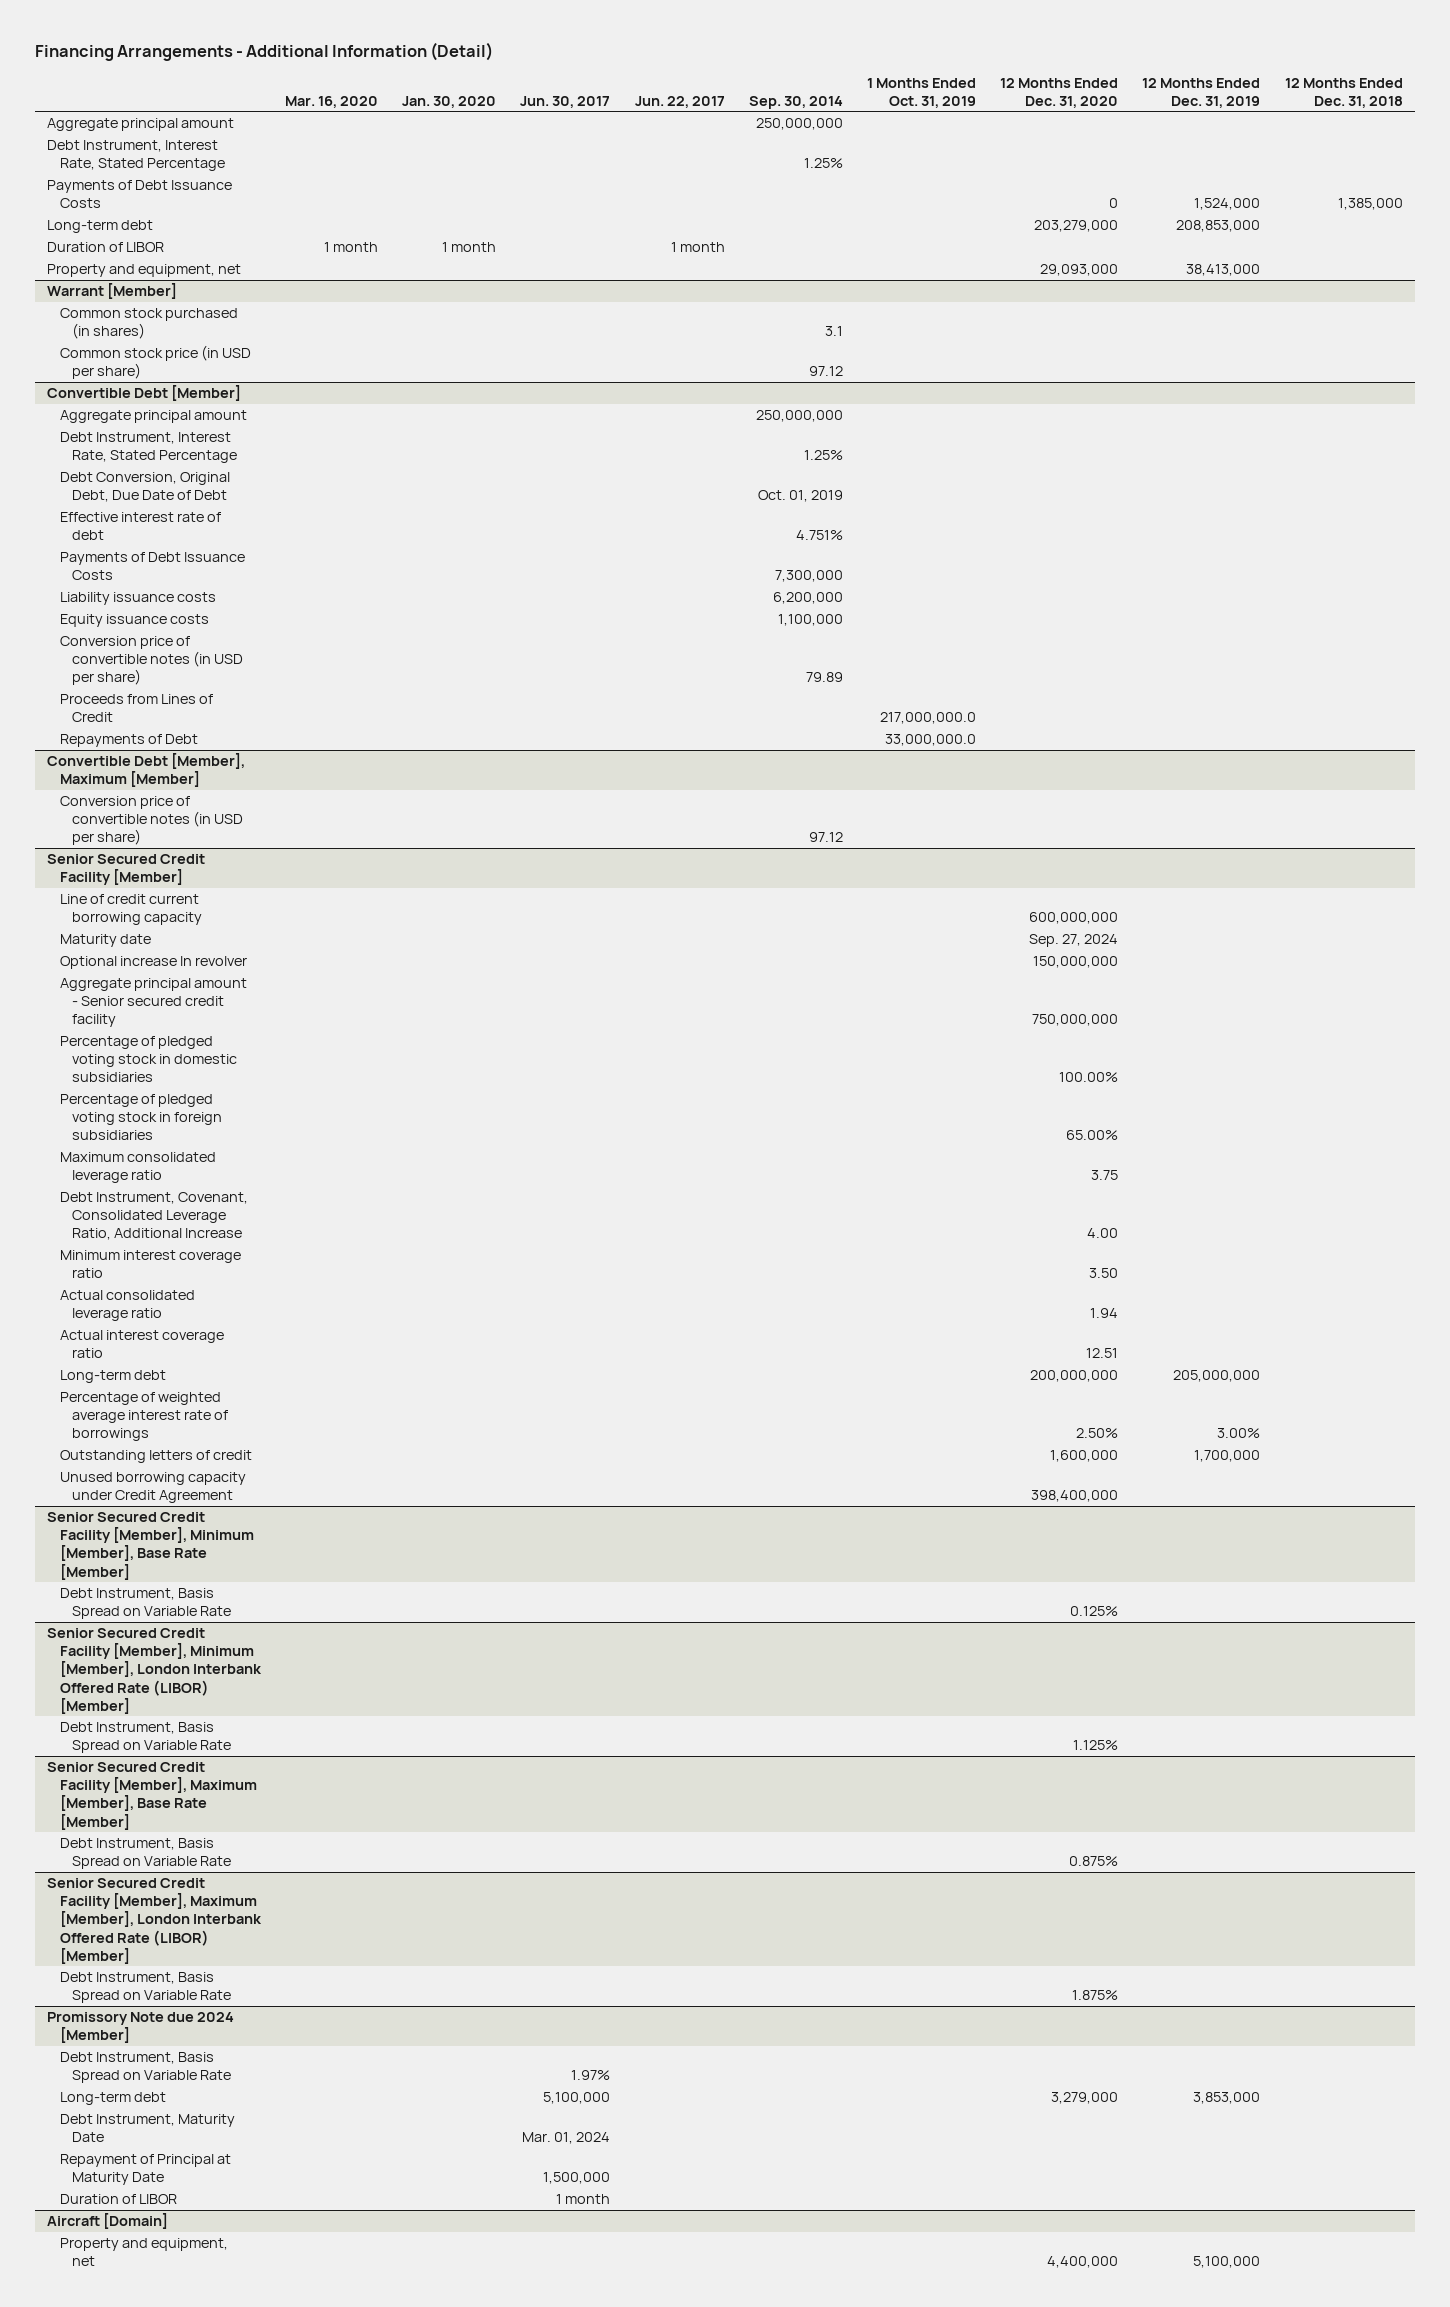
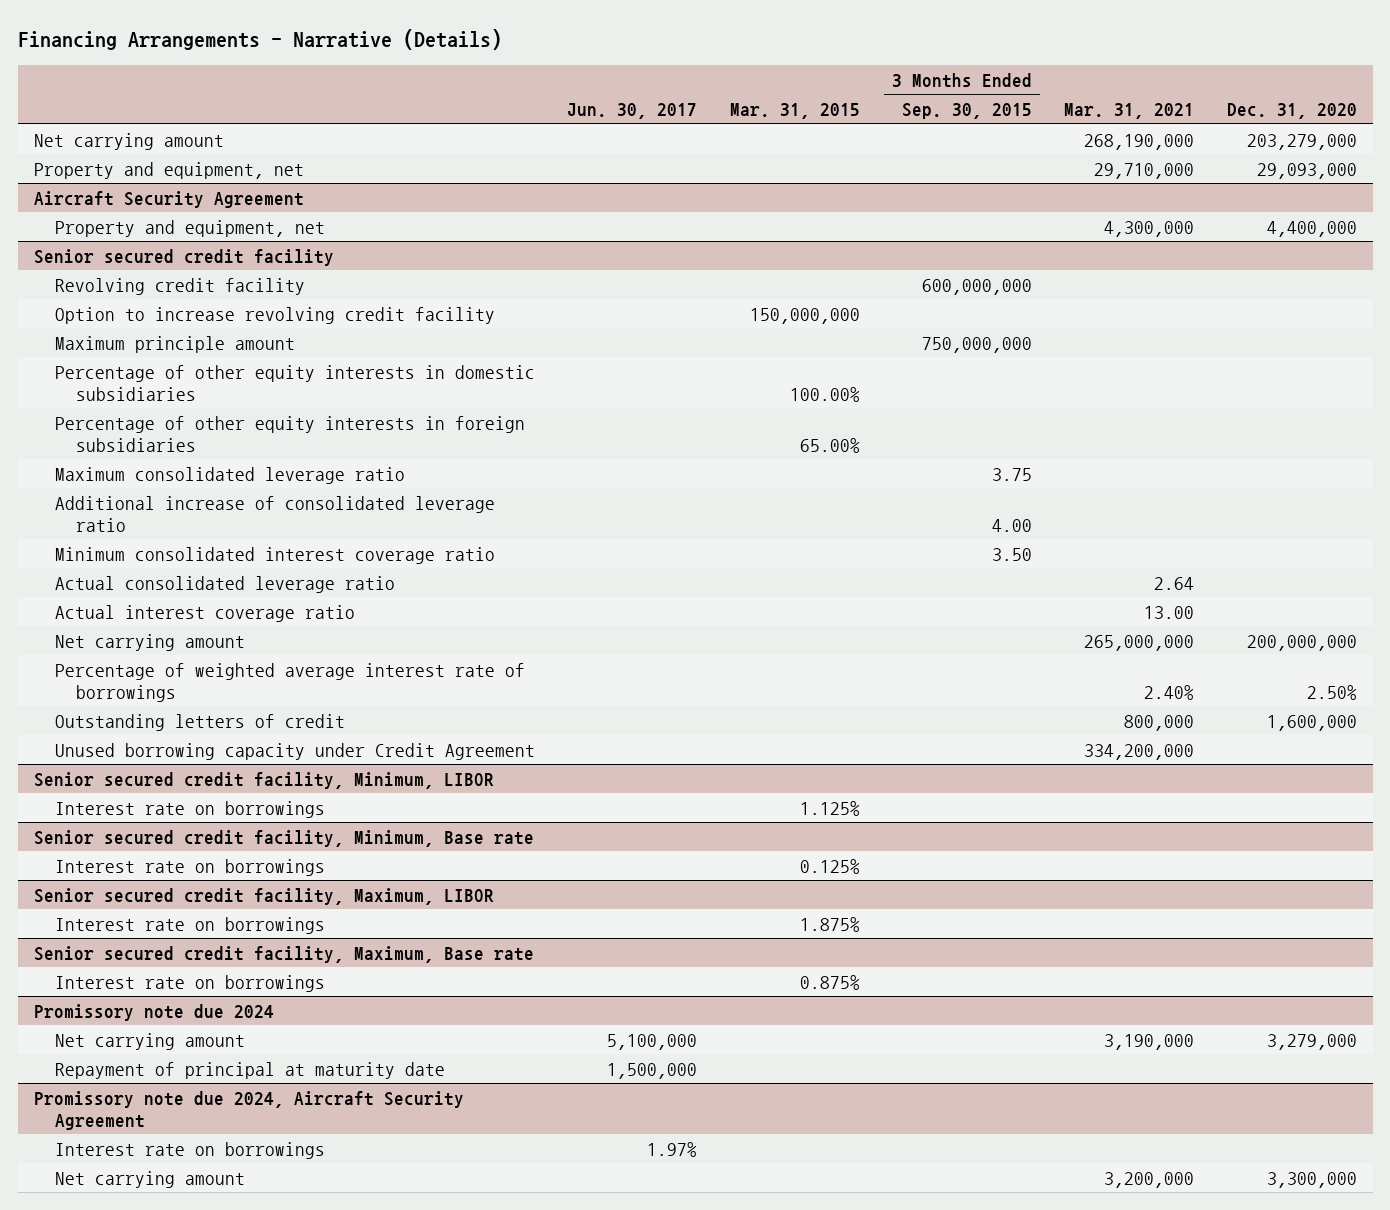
- Financing Arrangements - Additional Information (Detail)
+ Financing Arrangements - Narrative (Details)
- | Mar. 16, 2020 | Jan. 30, 2020 | Jun. 30, 2017 | Jun. 22, 2017 | Sep. 30, 2014 | 1 Months Ended Oct. 31, 2019 | 12 Months Ended Dec. 31, 2020 | 12 Months Ended Dec. 31, 2019 | 12 Months Ended Dec. 31, 2018
+ | Jun. 30, 2017 | Mar. 31, 2015 | 3 Months Ended Sep. 30, 2015 | Mar. 31, 2021 | Dec. 31, 2020
- Aggregate principal amount | | | | | 250,000,000 | | | |
- Debt Instrument, Interest Rate, Stated Percentage | | | | | 1.25% | | | |
- Payments of Debt Issuance Costs | | | | | | | 0 | 1,524,000 | 1,385,000
- Long-term debt | | | | | | | 203,279,000 | 208,853,000 |
- Duration of LIBOR | 1 month | 1 month | | 1 month | | | | |
+ Net carrying amount | | | | 268,190,000 | 203,279,000
- Warrant [Member]
- Common stock purchased (in shares) | | | | | 3.1 | | | |
- Common stock price (in USD per share) | | | | | 97.12 | | | |
- Convertible Debt [Member]
- Aggregate principal amount | | | | | 250,000,000 | | | |
- Debt Instrument, Interest Rate, Stated Percentage | | | | | 1.25% | | | |
- Debt Conversion, Original Debt, Due Date of Debt | | | | | Oct. 01, 2019 | | | |
- Effective interest rate of debt | | | | | 4.751% | | | |
- Payments of Debt Issuance Costs | | | | | 7,300,000 | | | |
- Liability issuance costs | | | | | 6,200,000 | | | |
- Equity issuance costs | | | | | 1,100,000 | | | |
- Conversion price of convertible notes (in USD per share) | | | | | 79.89 | | | |
- Proceeds from Lines of Credit | | | | | | 217,000,000.0 | | |
- Repayments of Debt | | | | | | 33,000,000.0 | | |
- Convertible Debt [Member], Maximum [Member]
- Conversion price of convertible notes (in USD per share) | | | | | 97.12 | | | |
- Senior Secured Credit Facility [Member]
- Line of credit current borrowing capacity | | | | | | | 600,000,000 | |
- Maturity date | | | | | | | Sep. 27, 2024 | |
- Optional increase In revolver | | | | | | | 150,000,000 | |
- Aggregate principal amount - Senior secured credit facility | | | | | | | 750,000,000 | |
- Percentage of pledged voting stock in domestic subsidiaries | | | | | | | 100.00% | |
- Percentage of pledged voting stock in foreign subsidiaries | | | | | | | 65.00% | |
+ Aircraft Security Agreement
+ Property and equipment, net | | | | 4,300,000 | 4,400,000
+ Senior secured credit facility
+ Revolving credit facility | | | 600,000,000 | |
+ Option to increase revolving credit facility | | 150,000,000 | | |
+ Maximum principle amount | | | 750,000,000 | |
+ Percentage of other equity interests in domestic subsidiaries | | 100.00% | | |
+ Percentage of other equity interests in foreign subsidiaries | | 65.00% | | |
- Debt Instrument, Covenant, Consolidated Leverage Ratio, Additional Increase | | | | | | | 4.00 | |
- Minimum interest coverage ratio | | | | | | | 3.50 | |
+ Additional increase of consolidated leverage ratio | | | 4.00 | |
+ Minimum consolidated interest coverage ratio | | | 3.50 | |
- Long-term debt | | | | | | | 200,000,000 | 205,000,000 |
+ Net carrying amount | | | | 265,000,000 | 200,000,000
- Senior Secured Credit Facility [Member], Minimum [Member], Base Rate [Member]
- Debt Instrument, Basis Spread on Variable Rate | | | | | | | 0.125% | |
- Senior Secured Credit Facility [Member], Minimum [Member], London Interbank Offered Rate (LIBOR) [Member]
- Debt Instrument, Basis Spread on Variable Rate | | | | | | | 1.125% | |
- Senior Secured Credit Facility [Member], Maximum [Member], Base Rate [Member]
- Debt Instrument, Basis Spread on Variable Rate | | | | | | | 0.875% | |
- Senior Secured Credit Facility [Member], Maximum [Member], London Interbank Offered Rate (LIBOR) [Member]
- Debt Instrument, Basis Spread on Variable Rate | | | | | | | 1.875% | |
- Promissory Note due 2024 [Member]
- Debt Instrument, Basis Spread on Variable Rate | | | 1.97% | | | | | |
- Long-term debt | | | 5,100,000 | | | | 3,279,000 | 3,853,000 |
- Debt Instrument, Maturity Date | | | Mar. 01, 2024 | | | | | |
- Repayment of Principal at Maturity Date | | | 1,500,000 | | | | | |
- Duration of LIBOR | | | 1 month | | | | | |
- Aircraft [Domain]
- Property and equipment, net | | | | | | | 4,400,000 | 5,100,000 |
+ Senior secured credit facility, Minimum, LIBOR
+ Interest rate on borrowings | | 1.125% | | |
+ Senior secured credit facility, Minimum, Base rate
+ Interest rate on borrowings | | 0.125% | | |
+ Senior secured credit facility, Maximum, LIBOR
+ Interest rate on borrowings | | 1.875% | | |
+ Senior secured credit facility, Maximum, Base rate
+ Interest rate on borrowings | | 0.875% | | |
+ Promissory note due 2024
+ Net carrying amount | 5,100,000 | | | 3,190,000 | 3,279,000
+ Repayment of principal at maturity date | 1,500,000 | | | |
+ Promissory note due 2024, Aircraft Security Agreement
+ Interest rate on borrowings | 1.97% | | | |
+ Net carrying amount | | | | 3,200,000 | 3,300,000

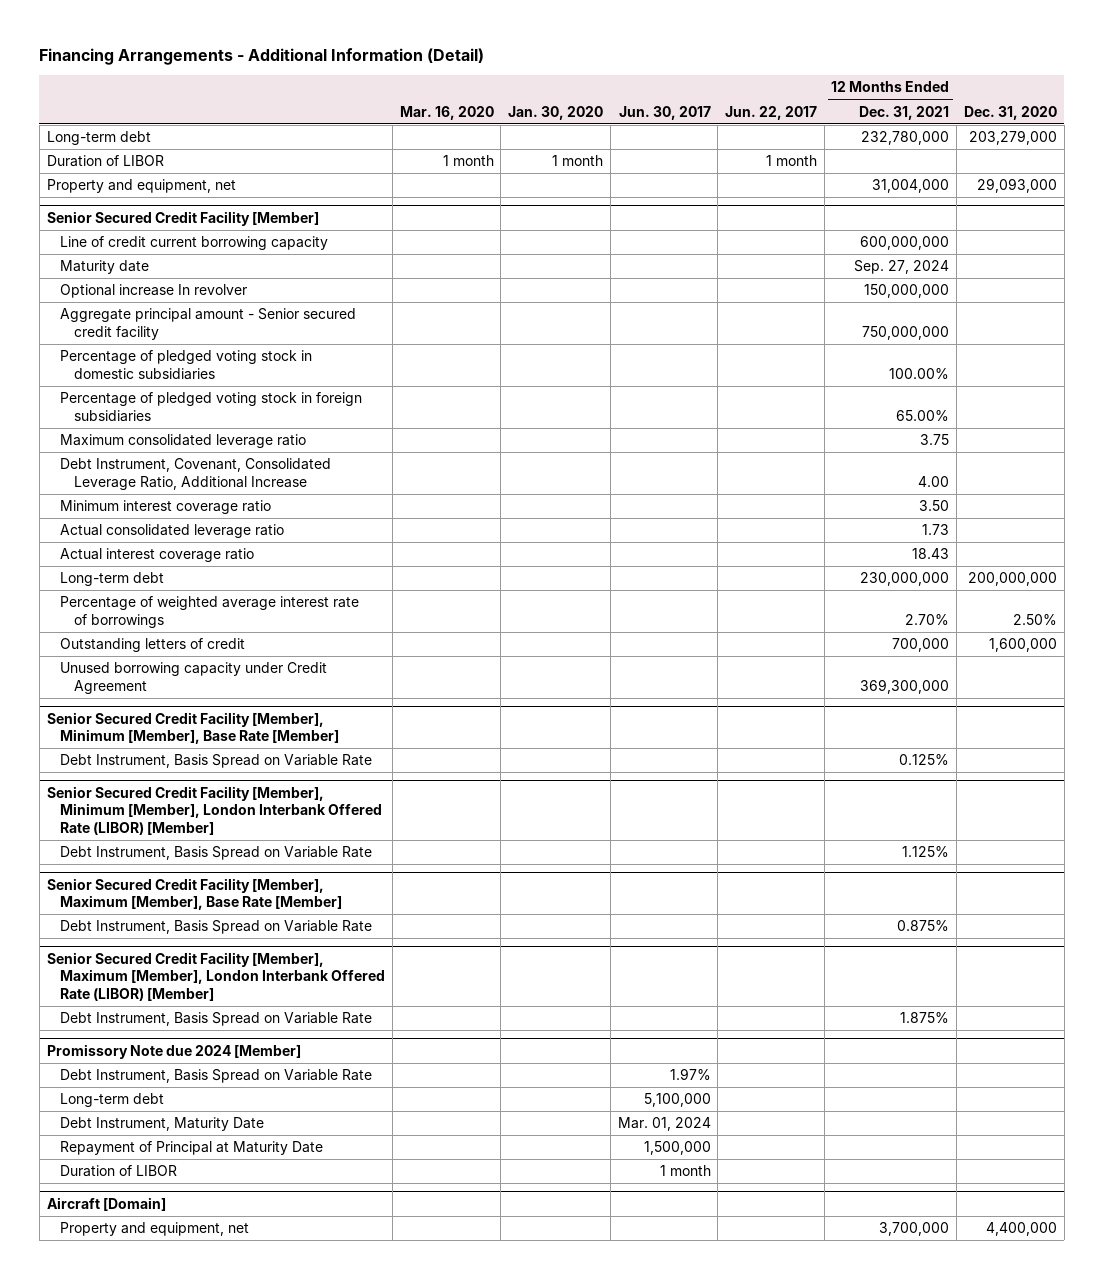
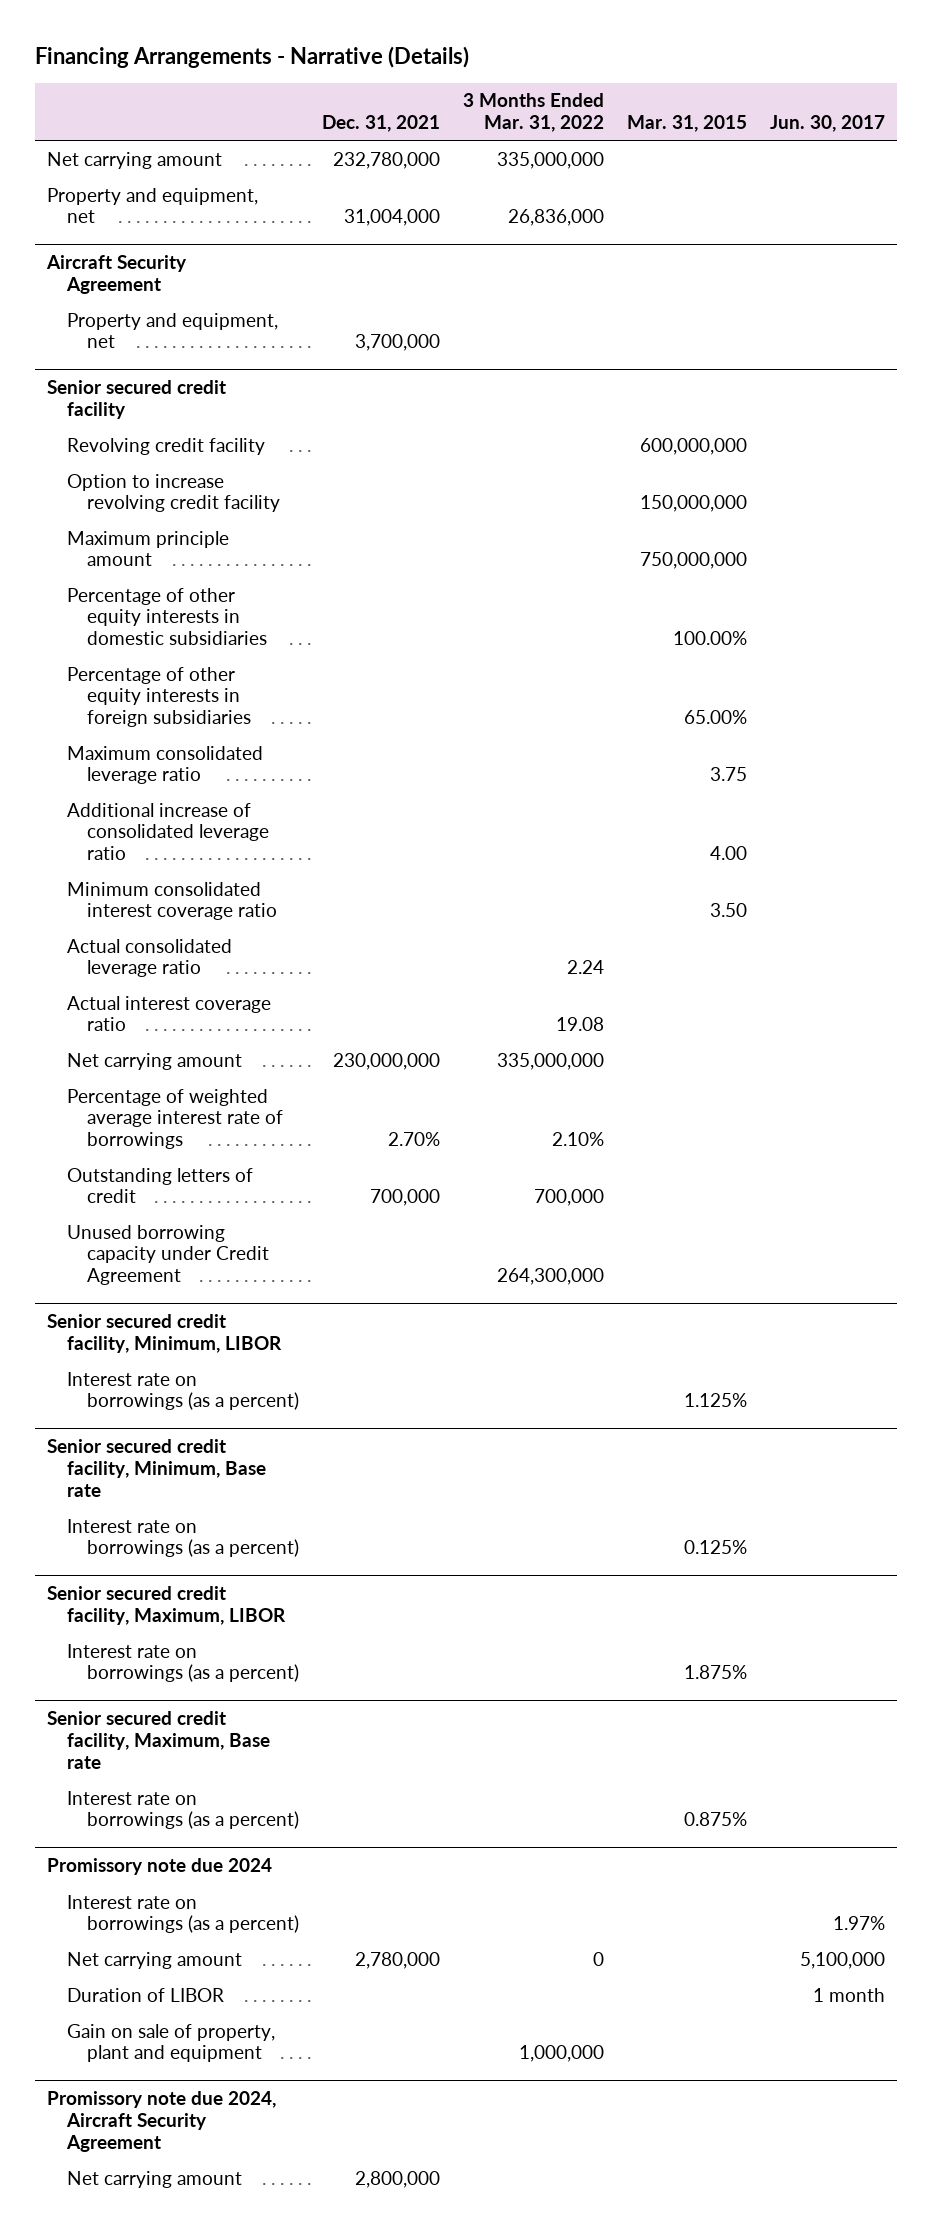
- Financing Arrangements - Additional Information (Detail)
+ Financing Arrangements - Narrative (Details)
- | Mar. 16, 2020 | Jan. 30, 2020 | Jun. 30, 2017 | Jun. 22, 2017 | 12 Months Ended Dec. 31, 2021 | Dec. 31, 2020
+ | Dec. 31, 2021 | 3 Months Ended Mar. 31, 2022 | Mar. 31, 2015 | Jun. 30, 2017
- Long-term debt | | | | | 232,780,000 | 203,279,000
- Duration of LIBOR | 1 month | 1 month | | 1 month | |
+ Net carrying amount | 232,780,000 | 335,000,000 | |
- Senior Secured Credit Facility [Member]
- Line of credit current borrowing capacity | | | | | 600,000,000 |
- Maturity date | | | | | Sep. 27, 2024 |
- Optional increase In revolver | | | | | 150,000,000 |
- Aggregate principal amount - Senior secured credit facility | | | | | 750,000,000 |
- Percentage of pledged voting stock in domestic subsidiaries | | | | | 100.00% |
- Percentage of pledged voting stock in foreign subsidiaries | | | | | 65.00% |
+ Aircraft Security Agreement
+ Property and equipment, net | 3,700,000 | | |
+ Senior secured credit facility
+ Revolving credit facility | | | 600,000,000 |
+ Option to increase revolving credit facility | | | 150,000,000 |
+ Maximum principle amount | | | 750,000,000 |
+ Percentage of other equity interests in domestic subsidiaries | | | 100.00% |
+ Percentage of other equity interests in foreign subsidiaries | | | 65.00% |
- Debt Instrument, Covenant, Consolidated Leverage Ratio, Additional Increase | | | | | 4.00 |
- Minimum interest coverage ratio | | | | | 3.50 |
+ Additional increase of consolidated leverage ratio | | | 4.00 |
+ Minimum consolidated interest coverage ratio | | | 3.50 |
- Long-term debt | | | | | 230,000,000 | 200,000,000
+ Net carrying amount | 230,000,000 | 335,000,000 | |
- Senior Secured Credit Facility [Member], Minimum [Member], Base Rate [Member]
- Debt Instrument, Basis Spread on Variable Rate | | | | | 0.125% |
- Senior Secured Credit Facility [Member], Minimum [Member], London Interbank Offered Rate (LIBOR) [Member]
- Debt Instrument, Basis Spread on Variable Rate | | | | | 1.125% |
- Senior Secured Credit Facility [Member], Maximum [Member], Base Rate [Member]
- Debt Instrument, Basis Spread on Variable Rate | | | | | 0.875% |
- Senior Secured Credit Facility [Member], Maximum [Member], London Interbank Offered Rate (LIBOR) [Member]
- Debt Instrument, Basis Spread on Variable Rate | | | | | 1.875% |
- Promissory Note due 2024 [Member]
- Debt Instrument, Basis Spread on Variable Rate | | | 1.97% | | |
- Long-term debt | | | 5,100,000 | | |
- Debt Instrument, Maturity Date | | | Mar. 01, 2024 | | |
- Repayment of Principal at Maturity Date | | | 1,500,000 | | |
+ Senior secured credit facility, Minimum, LIBOR
+ Interest rate on borrowings (as a percent) | | | 1.125% |
+ Senior secured credit facility, Minimum, Base rate
+ Interest rate on borrowings (as a percent) | | | 0.125% |
+ Senior secured credit facility, Maximum, LIBOR
+ Interest rate on borrowings (as a percent) | | | 1.875% |
+ Senior secured credit facility, Maximum, Base rate
+ Interest rate on borrowings (as a percent) | | | 0.875% |
+ Promissory note due 2024
+ Interest rate on borrowings (as a percent) | | | | 1.97%
+ Net carrying amount | 2,780,000 | 0 | | 5,100,000
- Aircraft [Domain]
- Property and equipment, net | | | | | 3,700,000 | 4,400,000
+ Gain on sale of property, plant and equipment | | 1,000,000 | |
+ Promissory note due 2024, Aircraft Security Agreement
+ Net carrying amount | 2,800,000 | | |

